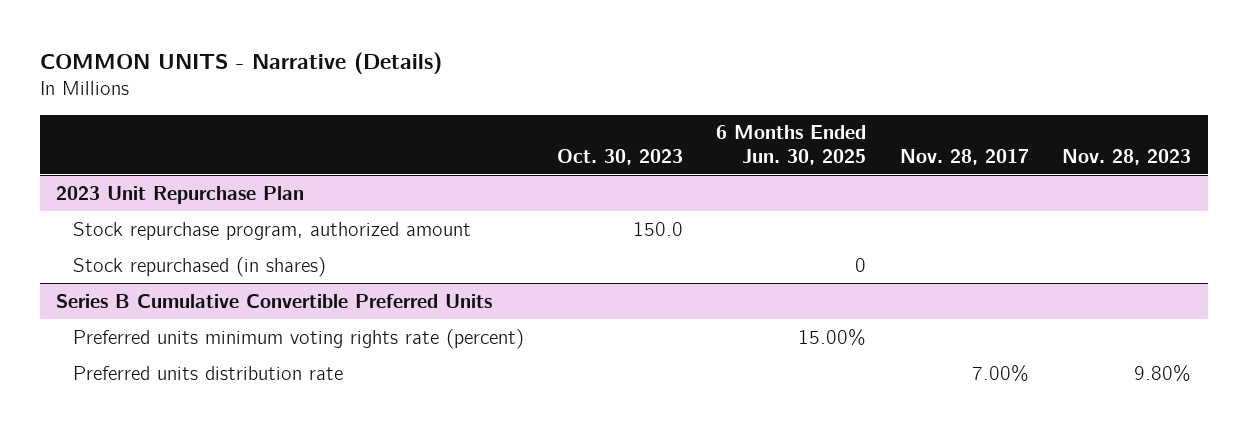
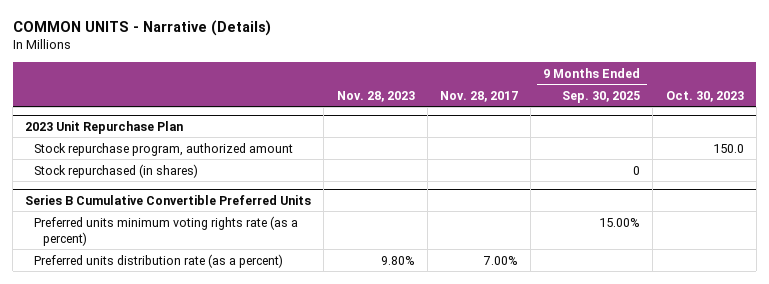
- | Oct. 30, 2023 | 6 Months Ended Jun. 30, 2025 | Nov. 28, 2017 | Nov. 28, 2023
+ | Nov. 28, 2023 | Nov. 28, 2017 | 9 Months Ended Sep. 30, 2025 | Oct. 30, 2023
@ Series B Cumulative Convertible Preferred Units
- Preferred units minimum voting rights rate (percent) | | 15.00% | |
- Preferred units distribution rate | | | 7.00% | 9.80%
+ Preferred units minimum voting rights rate (as a percent) | | | 15.00% |
+ Preferred units distribution rate (as a percent) | 9.80% | 7.00% | |

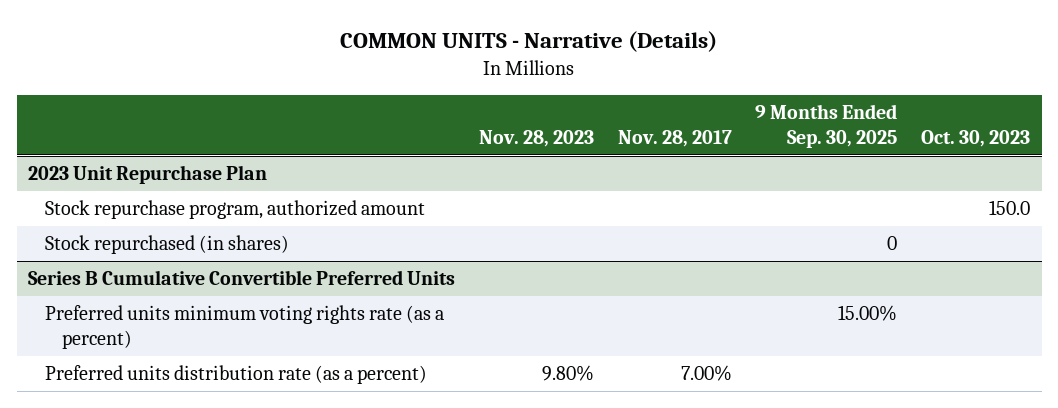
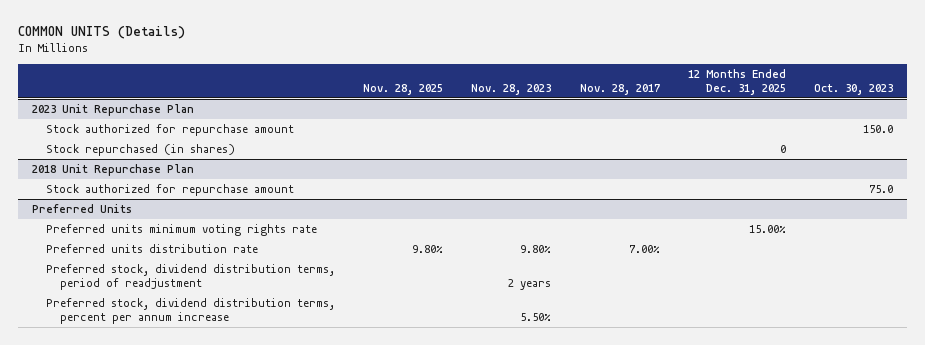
- COMMON UNITS - Narrative (Details)
+ COMMON UNITS (Details)
- | Nov. 28, 2023 | Nov. 28, 2017 | 9 Months Ended Sep. 30, 2025 | Oct. 30, 2023
+ | Nov. 28, 2025 | Nov. 28, 2023 | Nov. 28, 2017 | 12 Months Ended Dec. 31, 2025 | Oct. 30, 2023
@ 2023 Unit Repurchase Plan
- Stock repurchase program, authorized amount | | | | 150.0
+ Stock authorized for repurchase amount | | | | | 150.0
- Series B Cumulative Convertible Preferred Units
- Preferred units minimum voting rights rate (as a percent) | | | 15.00% |
- Preferred units distribution rate (as a percent) | 9.80% | 7.00% | |
+ 2018 Unit Repurchase Plan
+ Stock authorized for repurchase amount | | | | | 75.0
+ Preferred Units
+ Preferred units minimum voting rights rate | | | | 15.00% |
+ Preferred units distribution rate | 9.80% | 9.80% | 7.00% | |
+ Preferred stock, dividend distribution terms, period of readjustment | | 2 years | | |
+ Preferred stock, dividend distribution terms, percent per annum increase | | 5.50% | | |

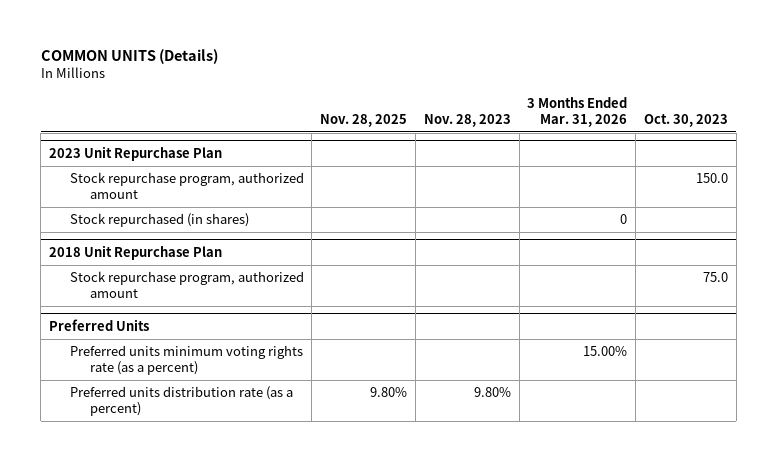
- | Nov. 28, 2025 | Nov. 28, 2023 | Nov. 28, 2017 | 12 Months Ended Dec. 31, 2025 | Oct. 30, 2023
+ | Nov. 28, 2025 | Nov. 28, 2023 | 3 Months Ended Mar. 31, 2026 | Oct. 30, 2023
@ 2023 Unit Repurchase Plan
- Stock authorized for repurchase amount | | | | | 150.0
+ Stock repurchase program, authorized amount | | | | 150.0
@ 2018 Unit Repurchase Plan
- Stock authorized for repurchase amount | | | | | 75.0
+ Stock repurchase program, authorized amount | | | | 75.0
@ Preferred Units
- Preferred units minimum voting rights rate | | | | 15.00% |
- Preferred units distribution rate | 9.80% | 9.80% | 7.00% | |
- Preferred stock, dividend distribution terms, period of readjustment | | 2 years | | |
- Preferred stock, dividend distribution terms, percent per annum increase | | 5.50% | | |
+ Preferred units minimum voting rights rate (as a percent) | | | 15.00% |
+ Preferred units distribution rate (as a percent) | 9.80% | 9.80% | |

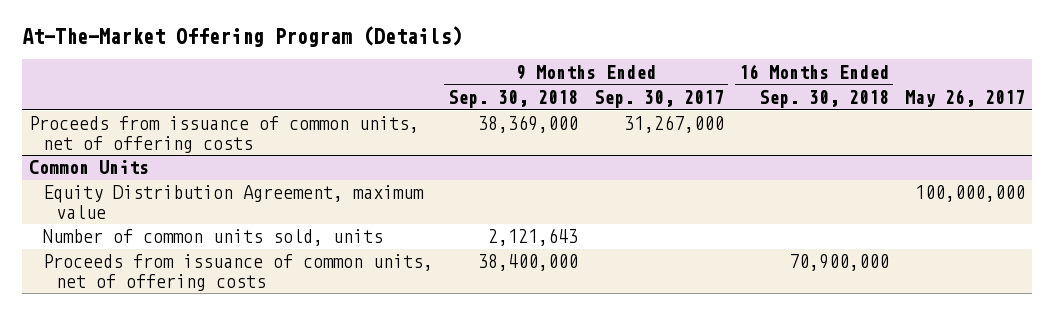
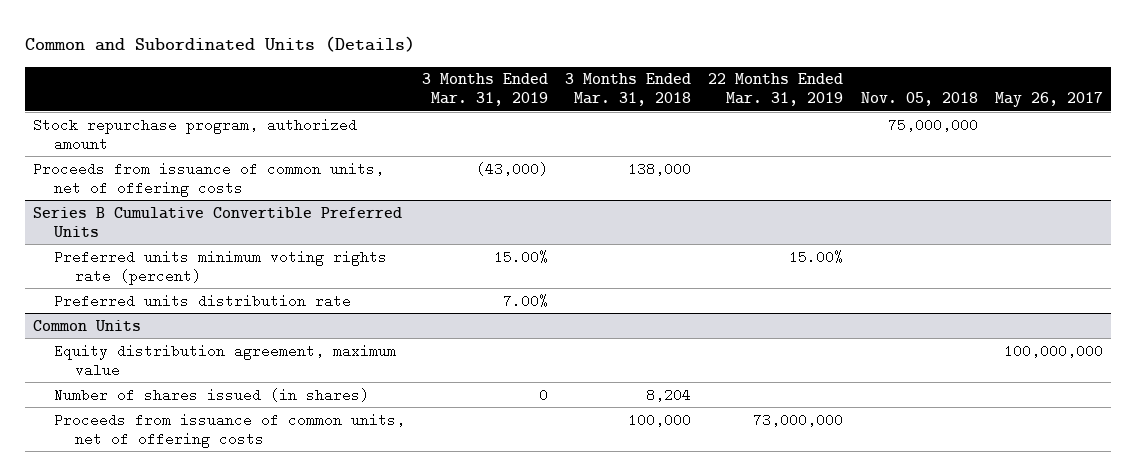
- At-The-Market Offering Program (Details)
+ Common and Subordinated Units (Details)
- | 9 Months Ended Sep. 30, 2018 | 9 Months Ended Sep. 30, 2017 | 16 Months Ended Sep. 30, 2018 | May 26, 2017
+ | 3 Months Ended Mar. 31, 2019 | 3 Months Ended Mar. 31, 2018 | 22 Months Ended Mar. 31, 2019 | Nov. 05, 2018 | May 26, 2017
+ Stock repurchase program, authorized amount | | | | 75,000,000 |
+ Series B Cumulative Convertible Preferred Units
+ Preferred units minimum voting rights rate (percent) | 15.00% | | 15.00% | |
+ Preferred units distribution rate | 7.00% | | | |
@ Common Units
- Equity Distribution Agreement, maximum value | | | | 100,000,000
- Number of common units sold, units | 2,121,643 | | |
+ Equity distribution agreement, maximum value | | | | | 100,000,000
+ Number of shares issued (in shares) | 0 | 8,204 | | |

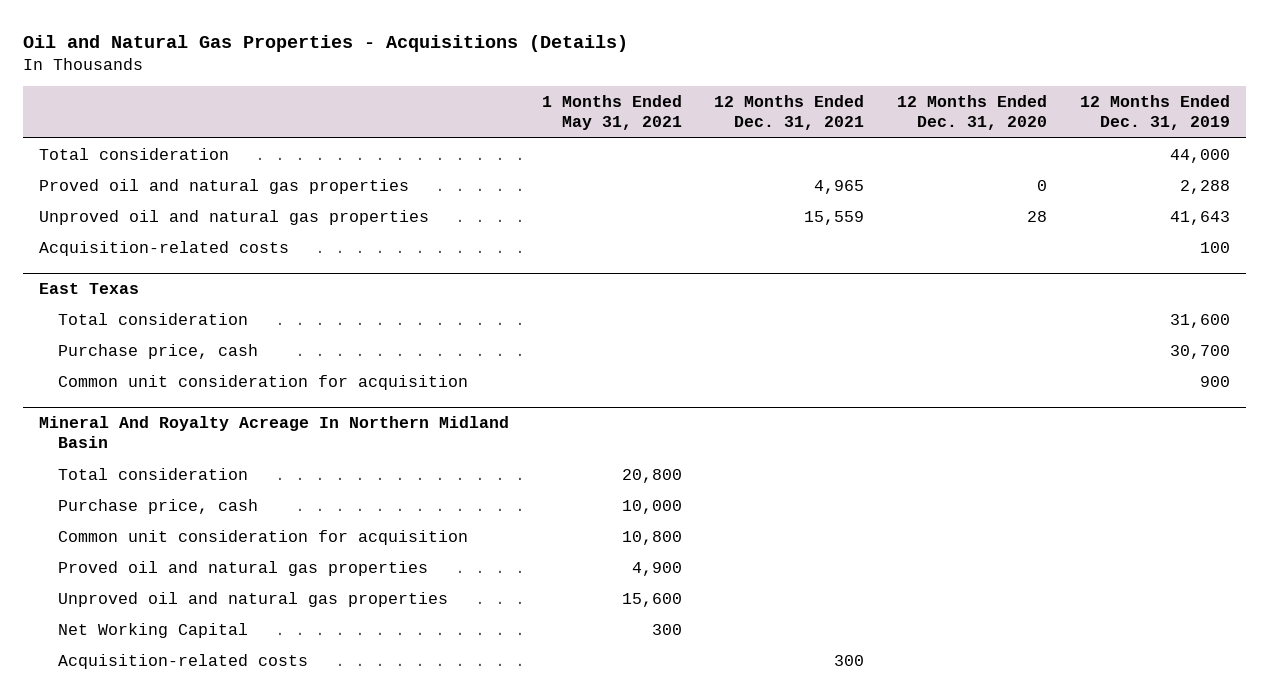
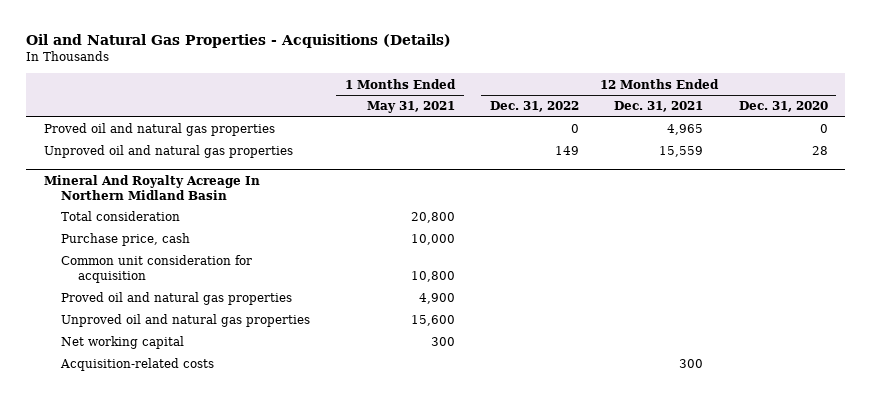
- | 1 Months Ended May 31, 2021 | 12 Months Ended Dec. 31, 2021 | 12 Months Ended Dec. 31, 2020 | 12 Months Ended Dec. 31, 2019
+ | 1 Months Ended May 31, 2021 | 12 Months Ended Dec. 31, 2022 | 12 Months Ended Dec. 31, 2021 | 12 Months Ended Dec. 31, 2020
- Total consideration | | | | 44,000
- Acquisition-related costs | | | | 100
- East Texas
- Total consideration | | | | 31,600
- Purchase price, cash | | | | 30,700
- Common unit consideration for acquisition | | | | 900
@ Mineral And Royalty Acreage In Northern Midland Basin
- Net Working Capital | 300 | | |
+ Net working capital | 300 | | |

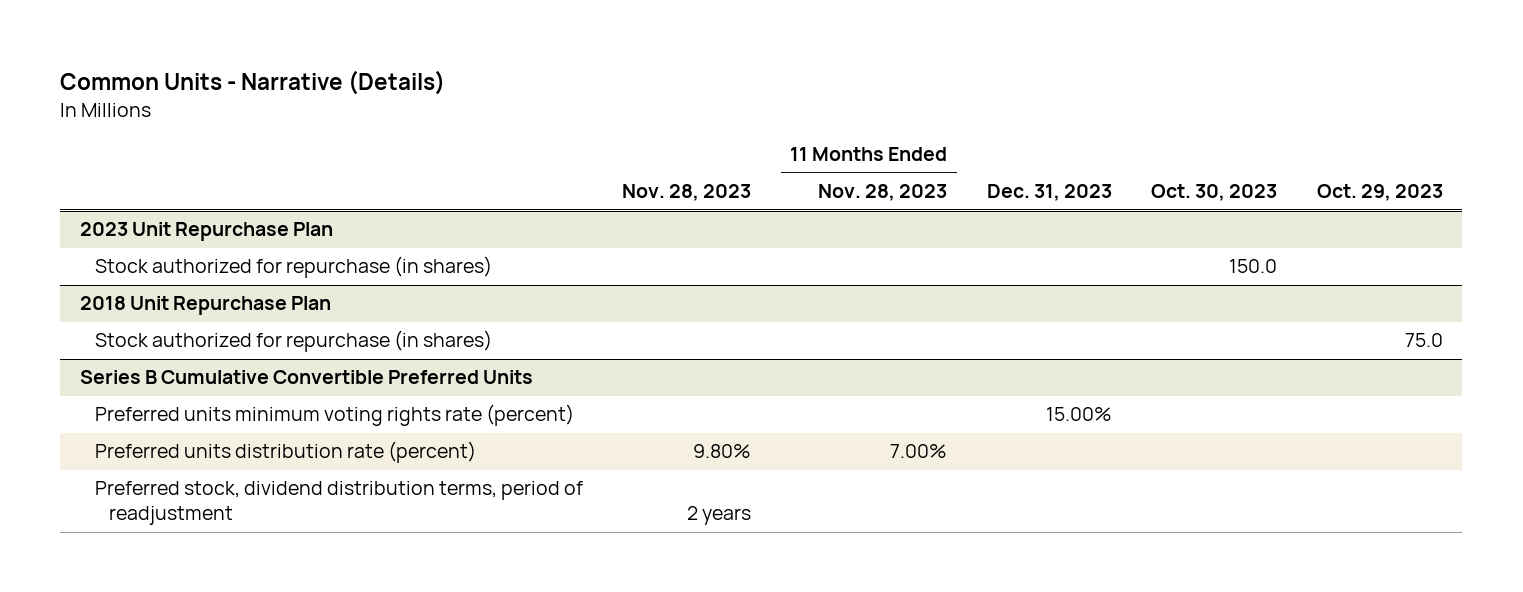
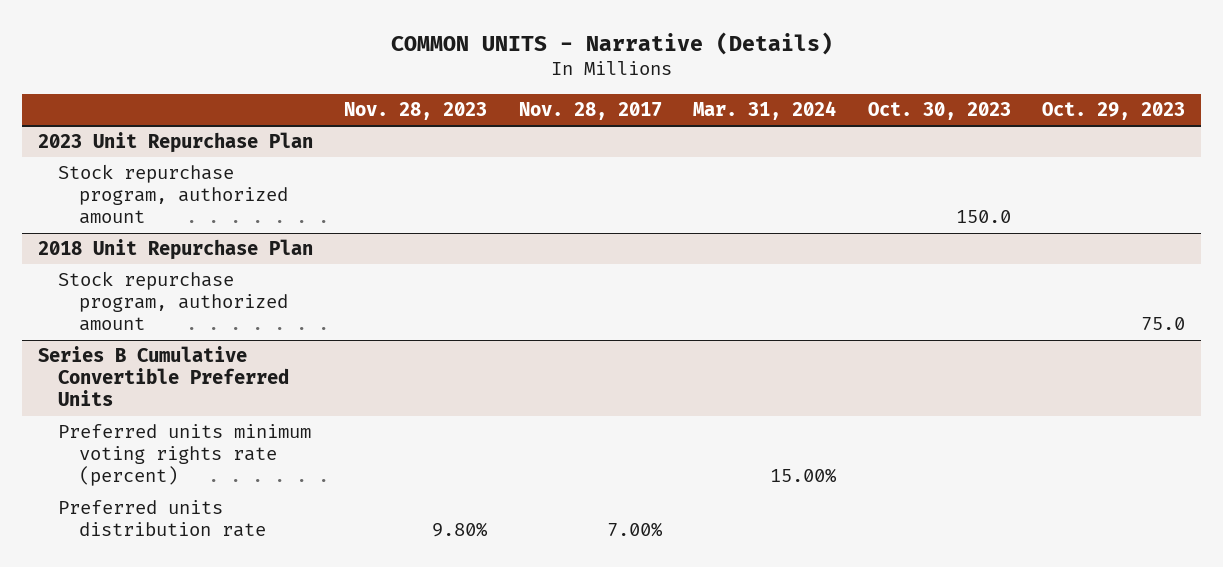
- Common Units - Narrative (Details)
+ COMMON UNITS - Narrative (Details)
- | Nov. 28, 2023 | 11 Months Ended Nov. 28, 2023 | Dec. 31, 2023 | Oct. 30, 2023 | Oct. 29, 2023
+ | Nov. 28, 2023 | Nov. 28, 2017 | Mar. 31, 2024 | Oct. 30, 2023 | Oct. 29, 2023
@ 2023 Unit Repurchase Plan
- Stock authorized for repurchase (in shares) | | | | 150.0 |
+ Stock repurchase program, authorized amount | | | | 150.0 |
@ 2018 Unit Repurchase Plan
- Stock authorized for repurchase (in shares) | | | | | 75.0
+ Stock repurchase program, authorized amount | | | | | 75.0
@ Series B Cumulative Convertible Preferred Units
- Preferred units distribution rate (percent) | 9.80% | 7.00% | | |
- Preferred stock, dividend distribution terms, period of readjustment | 2 years | | | |
+ Preferred units distribution rate | 9.80% | 7.00% | | |

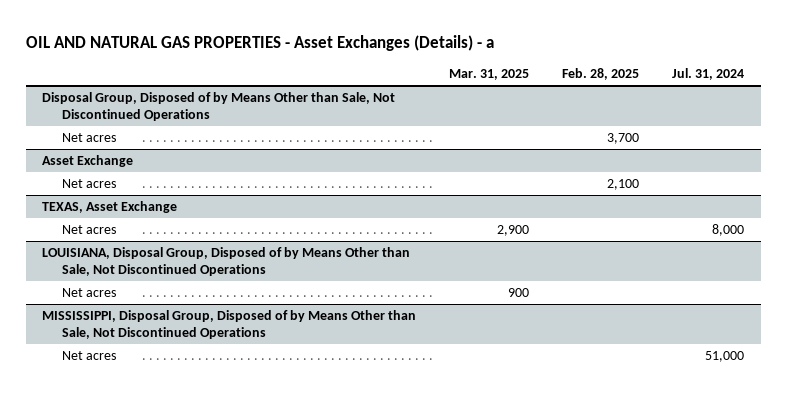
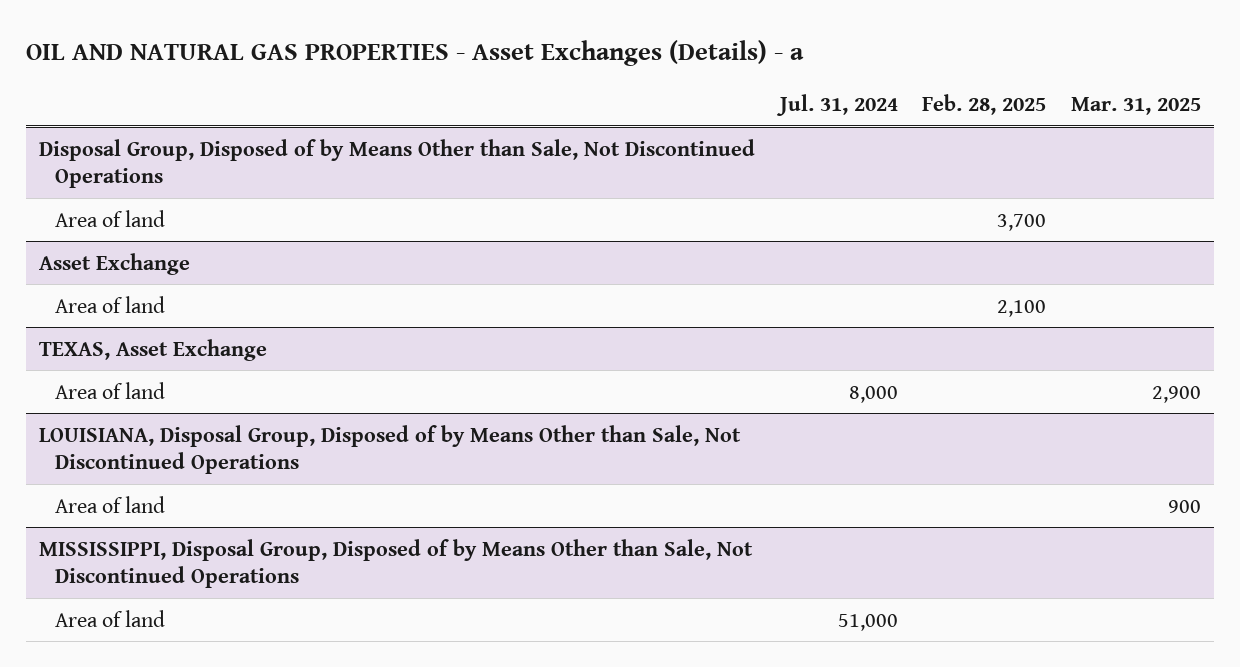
- | Mar. 31, 2025 | Feb. 28, 2025 | Jul. 31, 2024
+ | Jul. 31, 2024 | Feb. 28, 2025 | Mar. 31, 2025
@ Disposal Group, Disposed of by Means Other than Sale, Not Discontinued Operations
- Net acres | | 3,700 |
+ Area of land | | 3,700 |
@ Asset Exchange
- Net acres | | 2,100 |
+ Area of land | | 2,100 |
@ TEXAS, Asset Exchange
- Net acres | 2,900 | | 8,000
+ Area of land | 8,000 | | 2,900
@ LOUISIANA, Disposal Group, Disposed of by Means Other than Sale, Not Discontinued Operations
- Net acres | 900 | |
+ Area of land | | | 900
@ MISSISSIPPI, Disposal Group, Disposed of by Means Other than Sale, Not Discontinued Operations
- Net acres | | | 51,000
+ Area of land | 51,000 | |

